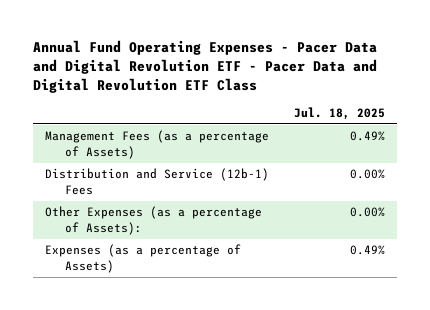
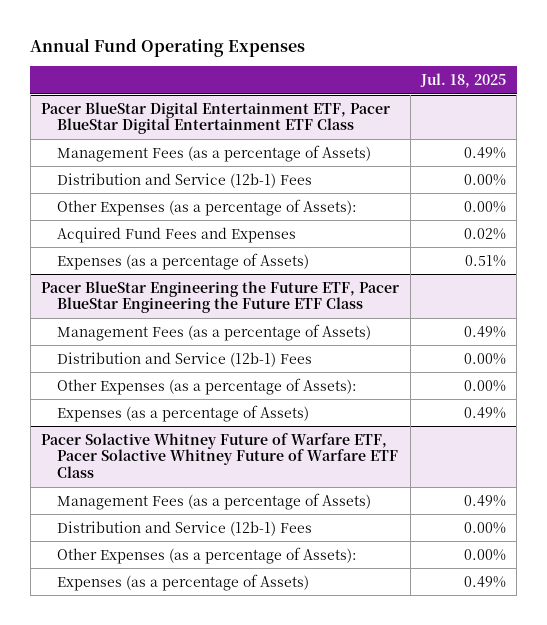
- Annual Fund Operating Expenses - Pacer Data and Digital Revolution ETF - Pacer Data and Digital Revolution ETF Class
+ Annual Fund Operating Expenses
+ Pacer BlueStar Digital Entertainment ETF, Pacer BlueStar Digital Entertainment ETF Class
+ Acquired Fund Fees and Expenses | 0.02%
+ Expenses (as a percentage of Assets) | 0.51%
+ Pacer BlueStar Engineering the Future ETF, Pacer BlueStar Engineering the Future ETF Class
+ Management Fees (as a percentage of Assets) | 0.49%
+ Distribution and Service (12b-1) Fees | 0.00%
+ Other Expenses (as a percentage of Assets): | 0.00%
+ Pacer Solactive Whitney Future of Warfare ETF, Pacer Solactive Whitney Future of Warfare ETF Class
+ Management Fees (as a percentage of Assets) | 0.49%
+ Distribution and Service (12b-1) Fees | 0.00%
+ Other Expenses (as a percentage of Assets): | 0.00%
+ Expenses (as a percentage of Assets) | 0.49%

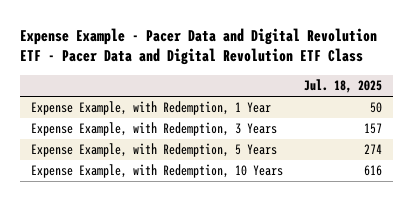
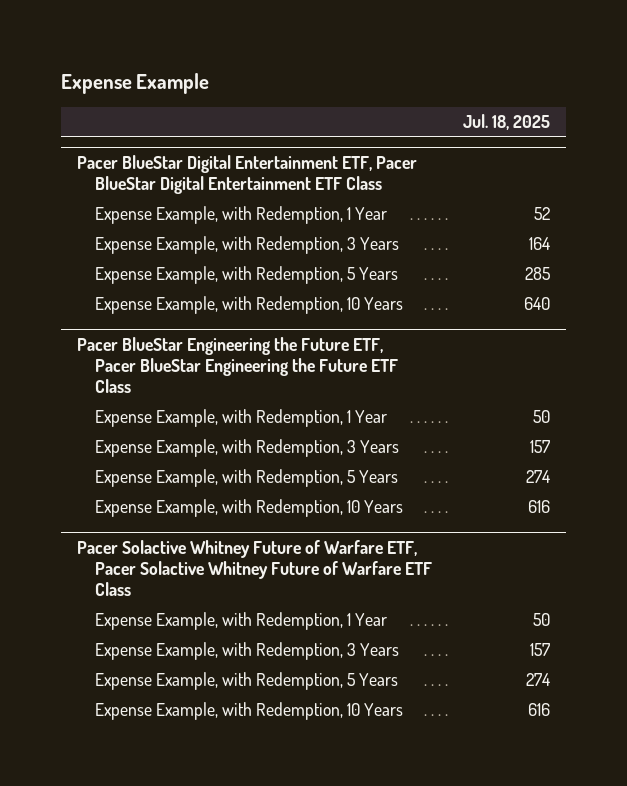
- Expense Example - Pacer Data and Digital Revolution ETF - Pacer Data and Digital Revolution ETF Class
+ Expense Example
+ Pacer BlueStar Digital Entertainment ETF, Pacer BlueStar Digital Entertainment ETF Class
+ Expense Example, with Redemption, 1 Year | 52
+ Expense Example, with Redemption, 3 Years | 164
+ Expense Example, with Redemption, 5 Years | 285
+ Expense Example, with Redemption, 10 Years | 640
+ Pacer BlueStar Engineering the Future ETF, Pacer BlueStar Engineering the Future ETF Class
+ Pacer Solactive Whitney Future of Warfare ETF, Pacer Solactive Whitney Future of Warfare ETF Class
+ Expense Example, with Redemption, 1 Year | 50
+ Expense Example, with Redemption, 3 Years | 157
+ Expense Example, with Redemption, 5 Years | 274
+ Expense Example, with Redemption, 10 Years | 616

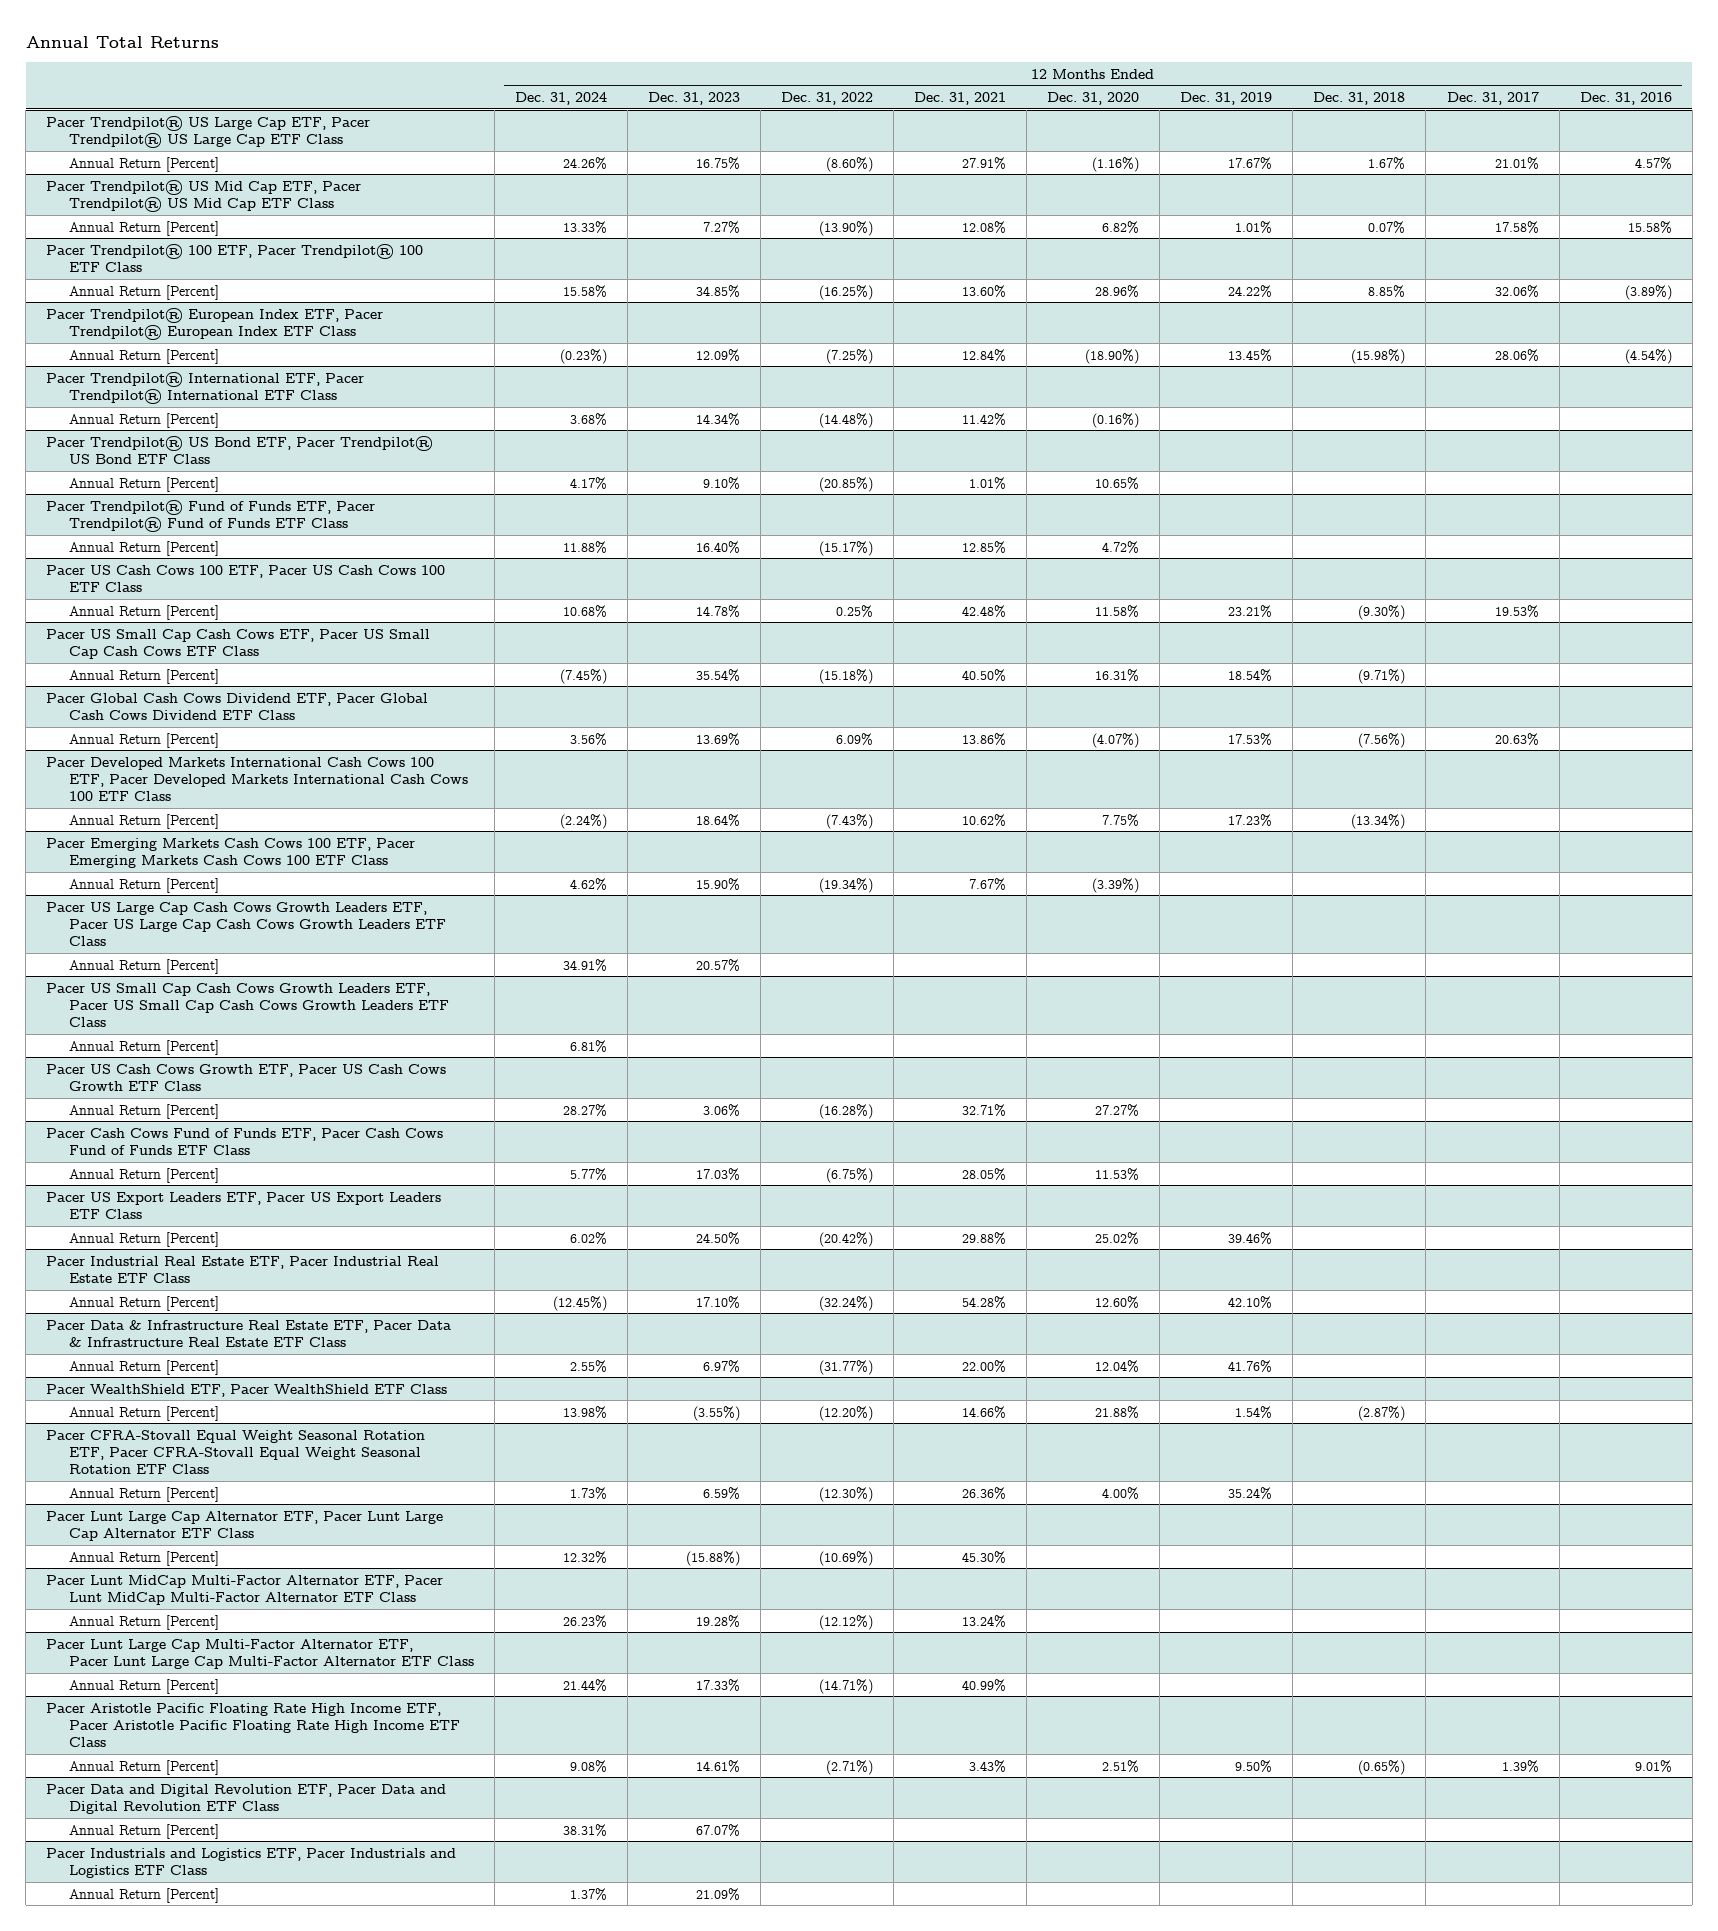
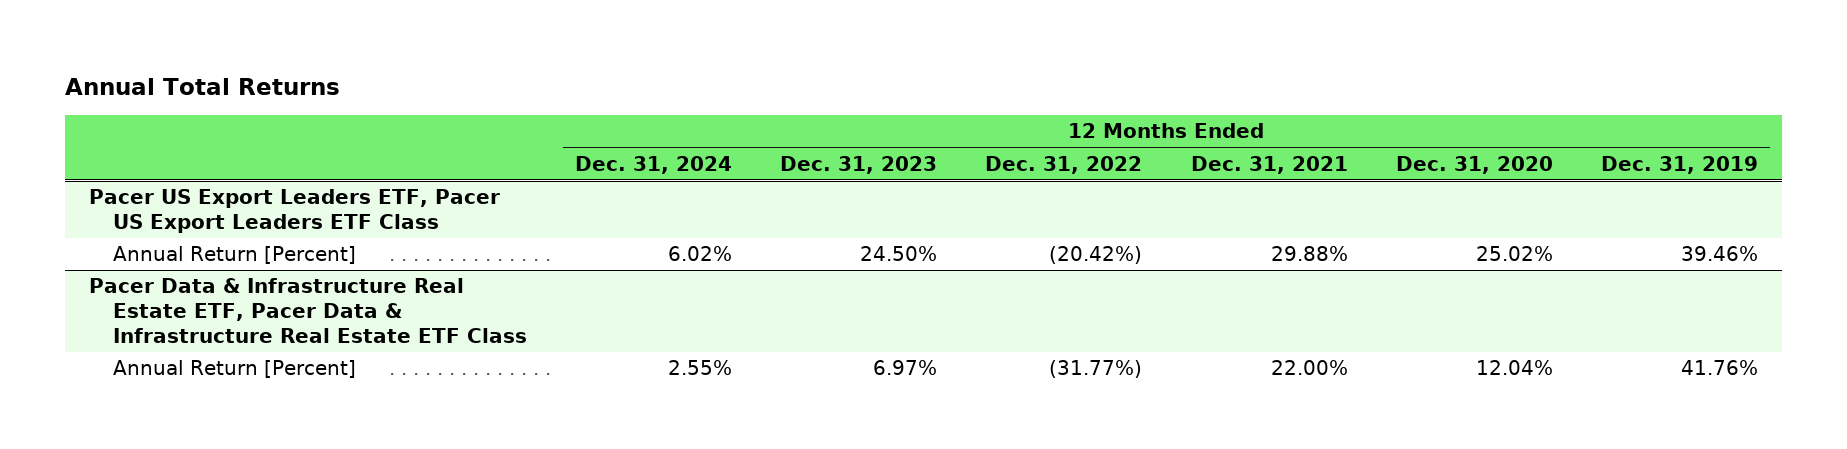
- | 12 Months Ended Dec. 31, 2024 | 12 Months Ended Dec. 31, 2023 | 12 Months Ended Dec. 31, 2022 | 12 Months Ended Dec. 31, 2021 | 12 Months Ended Dec. 31, 2020 | 12 Months Ended Dec. 31, 2019 | 12 Months Ended Dec. 31, 2018 | 12 Months Ended Dec. 31, 2017 | 12 Months Ended Dec. 31, 2016
+ | 12 Months Ended Dec. 31, 2024 | 12 Months Ended Dec. 31, 2023 | 12 Months Ended Dec. 31, 2022 | 12 Months Ended Dec. 31, 2021 | 12 Months Ended Dec. 31, 2020 | 12 Months Ended Dec. 31, 2019
- Pacer Trendpilot® US Large Cap ETF, Pacer Trendpilot® US Large Cap ETF Class
- Annual Return [Percent] | 24.26% | 16.75% | (8.60%) | 27.91% | (1.16%) | 17.67% | 1.67% | 21.01% | 4.57%
- Pacer Trendpilot® US Mid Cap ETF, Pacer Trendpilot® US Mid Cap ETF Class
- Annual Return [Percent] | 13.33% | 7.27% | (13.90%) | 12.08% | 6.82% | 1.01% | 0.07% | 17.58% | 15.58%
- Pacer Trendpilot® 100 ETF, Pacer Trendpilot® 100 ETF Class
- Annual Return [Percent] | 15.58% | 34.85% | (16.25%) | 13.60% | 28.96% | 24.22% | 8.85% | 32.06% | (3.89%)
- Pacer Trendpilot® European Index ETF, Pacer Trendpilot® European Index ETF Class
- Annual Return [Percent] | (0.23%) | 12.09% | (7.25%) | 12.84% | (18.90%) | 13.45% | (15.98%) | 28.06% | (4.54%)
- Pacer Trendpilot® International ETF, Pacer Trendpilot® International ETF Class
- Annual Return [Percent] | 3.68% | 14.34% | (14.48%) | 11.42% | (0.16%) | | | |
- Pacer Trendpilot® US Bond ETF, Pacer Trendpilot® US Bond ETF Class
- Annual Return [Percent] | 4.17% | 9.10% | (20.85%) | 1.01% | 10.65% | | | |
- Pacer Trendpilot® Fund of Funds ETF, Pacer Trendpilot® Fund of Funds ETF Class
- Annual Return [Percent] | 11.88% | 16.40% | (15.17%) | 12.85% | 4.72% | | | |
- Pacer US Cash Cows 100 ETF, Pacer US Cash Cows 100 ETF Class
- Annual Return [Percent] | 10.68% | 14.78% | 0.25% | 42.48% | 11.58% | 23.21% | (9.30%) | 19.53% |
- Pacer US Small Cap Cash Cows ETF, Pacer US Small Cap Cash Cows ETF Class
- Annual Return [Percent] | (7.45%) | 35.54% | (15.18%) | 40.50% | 16.31% | 18.54% | (9.71%) | |
- Pacer Global Cash Cows Dividend ETF, Pacer Global Cash Cows Dividend ETF Class
- Annual Return [Percent] | 3.56% | 13.69% | 6.09% | 13.86% | (4.07%) | 17.53% | (7.56%) | 20.63% |
- Pacer Developed Markets International Cash Cows 100 ETF, Pacer Developed Markets International Cash Cows 100 ETF Class
- Annual Return [Percent] | (2.24%) | 18.64% | (7.43%) | 10.62% | 7.75% | 17.23% | (13.34%) | |
- Pacer Emerging Markets Cash Cows 100 ETF, Pacer Emerging Markets Cash Cows 100 ETF Class
- Annual Return [Percent] | 4.62% | 15.90% | (19.34%) | 7.67% | (3.39%) | | | |
- Pacer US Large Cap Cash Cows Growth Leaders ETF, Pacer US Large Cap Cash Cows Growth Leaders ETF Class
- Annual Return [Percent] | 34.91% | 20.57% | | | | | | |
- Pacer US Small Cap Cash Cows Growth Leaders ETF, Pacer US Small Cap Cash Cows Growth Leaders ETF Class
- Annual Return [Percent] | 6.81% | | | | | | | |
- Pacer US Cash Cows Growth ETF, Pacer US Cash Cows Growth ETF Class
- Annual Return [Percent] | 28.27% | 3.06% | (16.28%) | 32.71% | 27.27% | | | |
- Pacer Cash Cows Fund of Funds ETF, Pacer Cash Cows Fund of Funds ETF Class
- Annual Return [Percent] | 5.77% | 17.03% | (6.75%) | 28.05% | 11.53% | | | |
- Pacer Industrial Real Estate ETF, Pacer Industrial Real Estate ETF Class
- Annual Return [Percent] | (12.45%) | 17.10% | (32.24%) | 54.28% | 12.60% | 42.10% | | |
- Pacer WealthShield ETF, Pacer WealthShield ETF Class
- Annual Return [Percent] | 13.98% | (3.55%) | (12.20%) | 14.66% | 21.88% | 1.54% | (2.87%) | |
- Pacer CFRA-Stovall Equal Weight Seasonal Rotation ETF, Pacer CFRA-Stovall Equal Weight Seasonal Rotation ETF Class
- Annual Return [Percent] | 1.73% | 6.59% | (12.30%) | 26.36% | 4.00% | 35.24% | | |
- Pacer Lunt Large Cap Alternator ETF, Pacer Lunt Large Cap Alternator ETF Class
- Annual Return [Percent] | 12.32% | (15.88%) | (10.69%) | 45.30% | | | | |
- Pacer Lunt MidCap Multi-Factor Alternator ETF, Pacer Lunt MidCap Multi-Factor Alternator ETF Class
- Annual Return [Percent] | 26.23% | 19.28% | (12.12%) | 13.24% | | | | |
- Pacer Lunt Large Cap Multi-Factor Alternator ETF, Pacer Lunt Large Cap Multi-Factor Alternator ETF Class
- Annual Return [Percent] | 21.44% | 17.33% | (14.71%) | 40.99% | | | | |
- Pacer Aristotle Pacific Floating Rate High Income ETF, Pacer Aristotle Pacific Floating Rate High Income ETF Class
- Annual Return [Percent] | 9.08% | 14.61% | (2.71%) | 3.43% | 2.51% | 9.50% | (0.65%) | 1.39% | 9.01%
- Pacer Data and Digital Revolution ETF, Pacer Data and Digital Revolution ETF Class
- Annual Return [Percent] | 38.31% | 67.07% | | | | | | |
- Pacer Industrials and Logistics ETF, Pacer Industrials and Logistics ETF Class
- Annual Return [Percent] | 1.37% | 21.09% | | | | | | |

